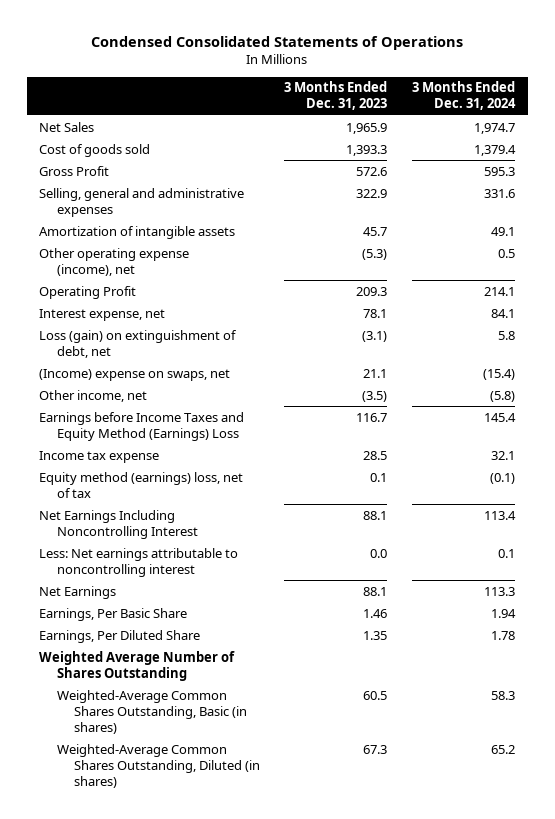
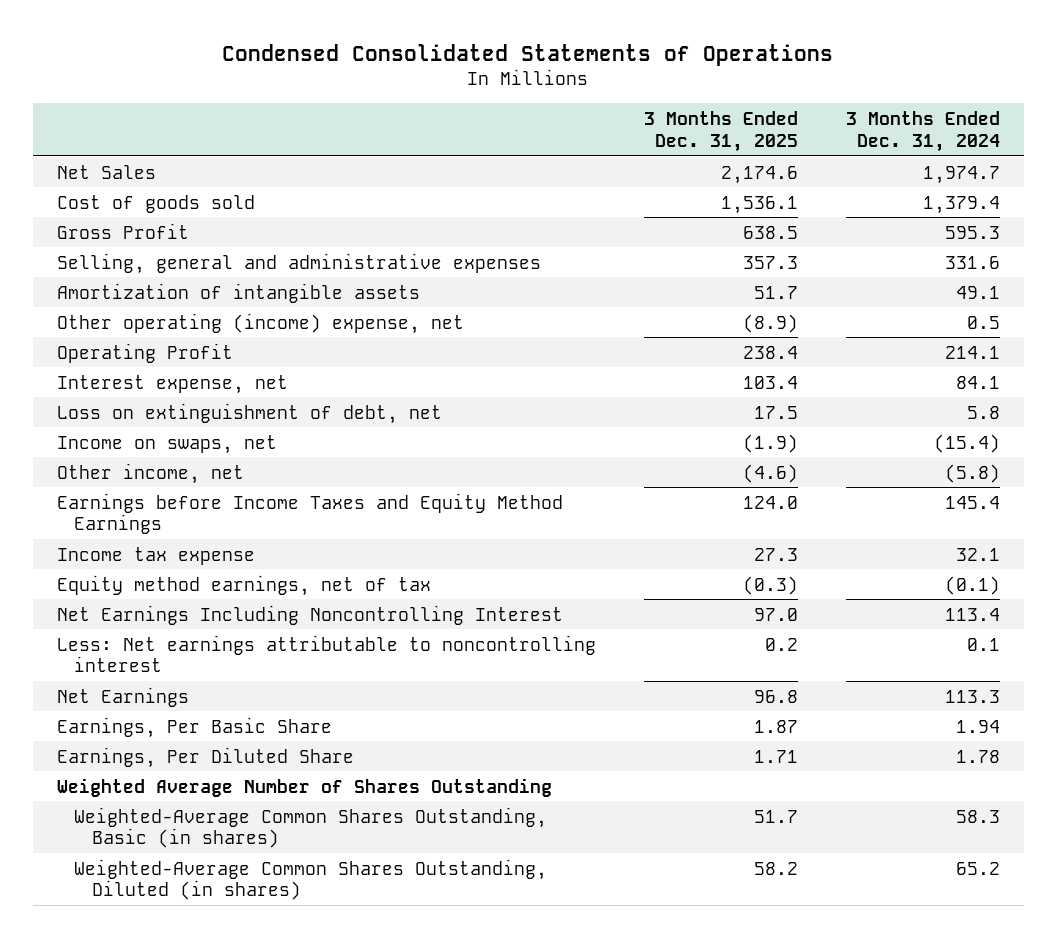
- | 3 Months Ended Dec. 31, 2023 | 3 Months Ended Dec. 31, 2024
+ | 3 Months Ended Dec. 31, 2025 | 3 Months Ended Dec. 31, 2024
- Other operating expense (income), net | (5.3) | 0.5
+ Other operating (income) expense, net | (8.9) | 0.5
- Loss (gain) on extinguishment of debt, net | (3.1) | 5.8
- (Income) expense on swaps, net | 21.1 | (15.4)
+ Loss on extinguishment of debt, net | 17.5 | 5.8
+ Income on swaps, net | (1.9) | (15.4)
- Earnings before Income Taxes and Equity Method (Earnings) Loss | 116.7 | 145.4
+ Earnings before Income Taxes and Equity Method Earnings | 124.0 | 145.4
- Equity method (earnings) loss, net of tax | 0.1 | (0.1)
+ Equity method earnings, net of tax | (0.3) | (0.1)

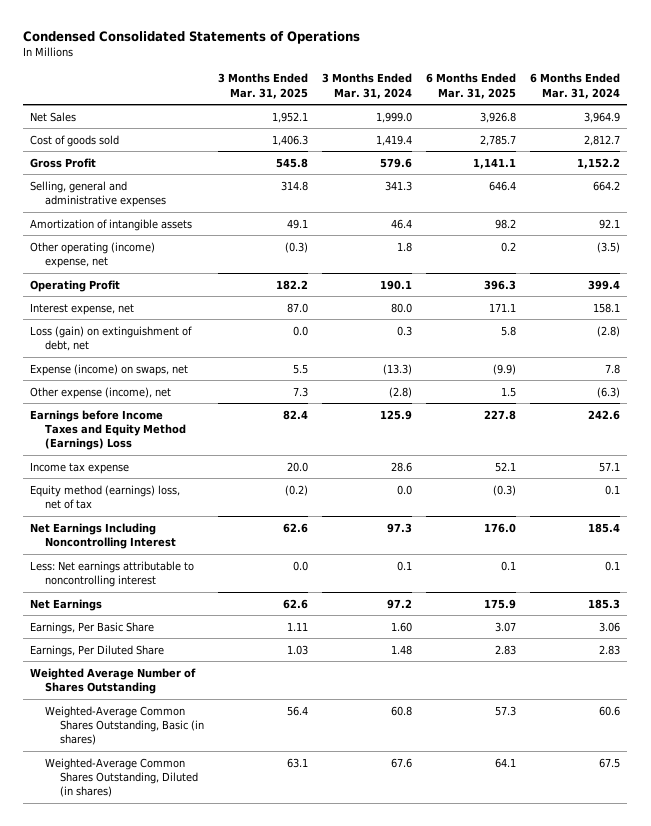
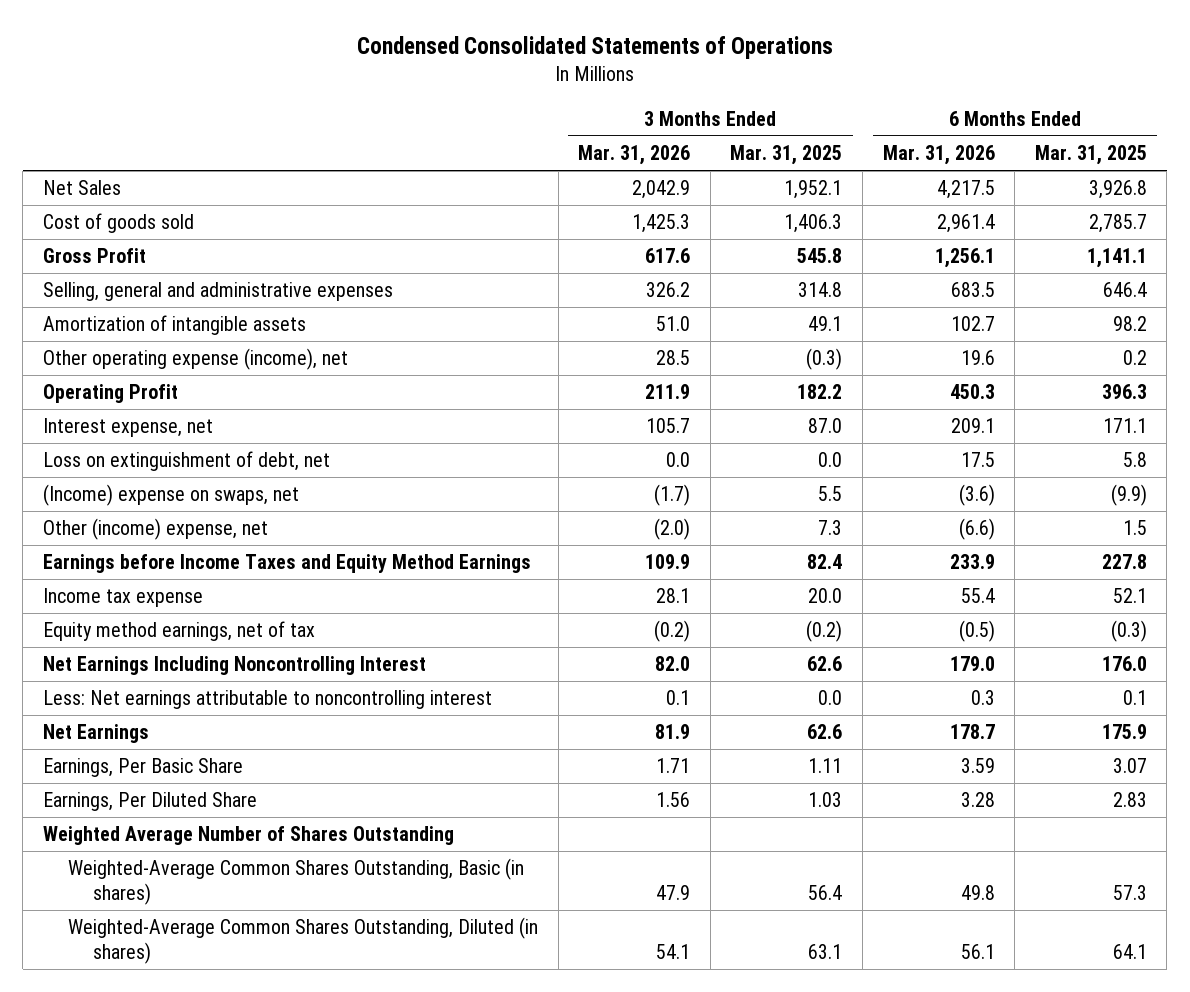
- | 3 Months Ended Mar. 31, 2025 | 3 Months Ended Mar. 31, 2024 | 6 Months Ended Mar. 31, 2025 | 6 Months Ended Mar. 31, 2024
+ | 3 Months Ended Mar. 31, 2026 | 3 Months Ended Mar. 31, 2025 | 6 Months Ended Mar. 31, 2026 | 6 Months Ended Mar. 31, 2025
- Other operating (income) expense, net | (0.3) | 1.8 | 0.2 | (3.5)
+ Other operating expense (income), net | 28.5 | (0.3) | 19.6 | 0.2
- Loss (gain) on extinguishment of debt, net | 0.0 | 0.3 | 5.8 | (2.8)
- Expense (income) on swaps, net | 5.5 | (13.3) | (9.9) | 7.8
- Other expense (income), net | 7.3 | (2.8) | 1.5 | (6.3)
- Earnings before Income Taxes and Equity Method (Earnings) Loss | 82.4 | 125.9 | 227.8 | 242.6
+ Loss on extinguishment of debt, net | 0.0 | 0.0 | 17.5 | 5.8
+ (Income) expense on swaps, net | (1.7) | 5.5 | (3.6) | (9.9)
+ Other (income) expense, net | (2.0) | 7.3 | (6.6) | 1.5
+ Earnings before Income Taxes and Equity Method Earnings | 109.9 | 82.4 | 233.9 | 227.8
- Equity method (earnings) loss, net of tax | (0.2) | 0.0 | (0.3) | 0.1
+ Equity method earnings, net of tax | (0.2) | (0.2) | (0.5) | (0.3)

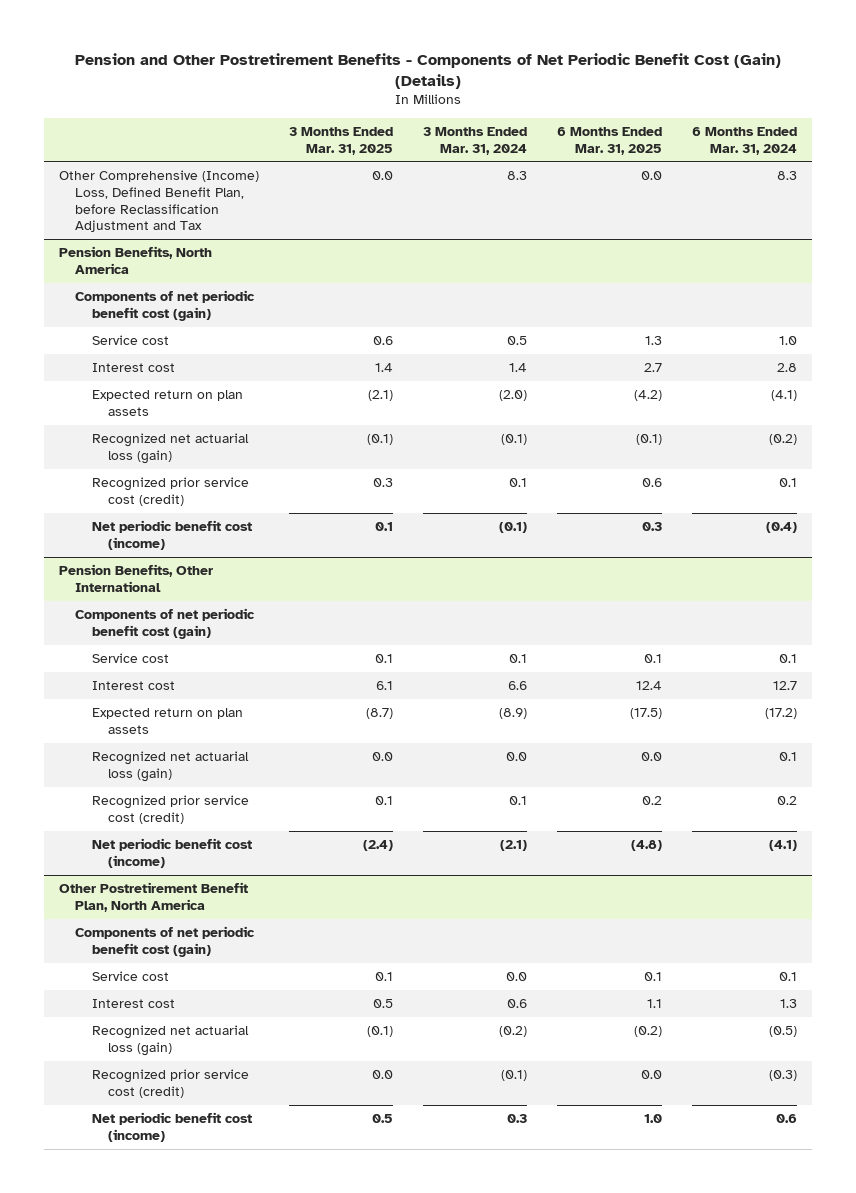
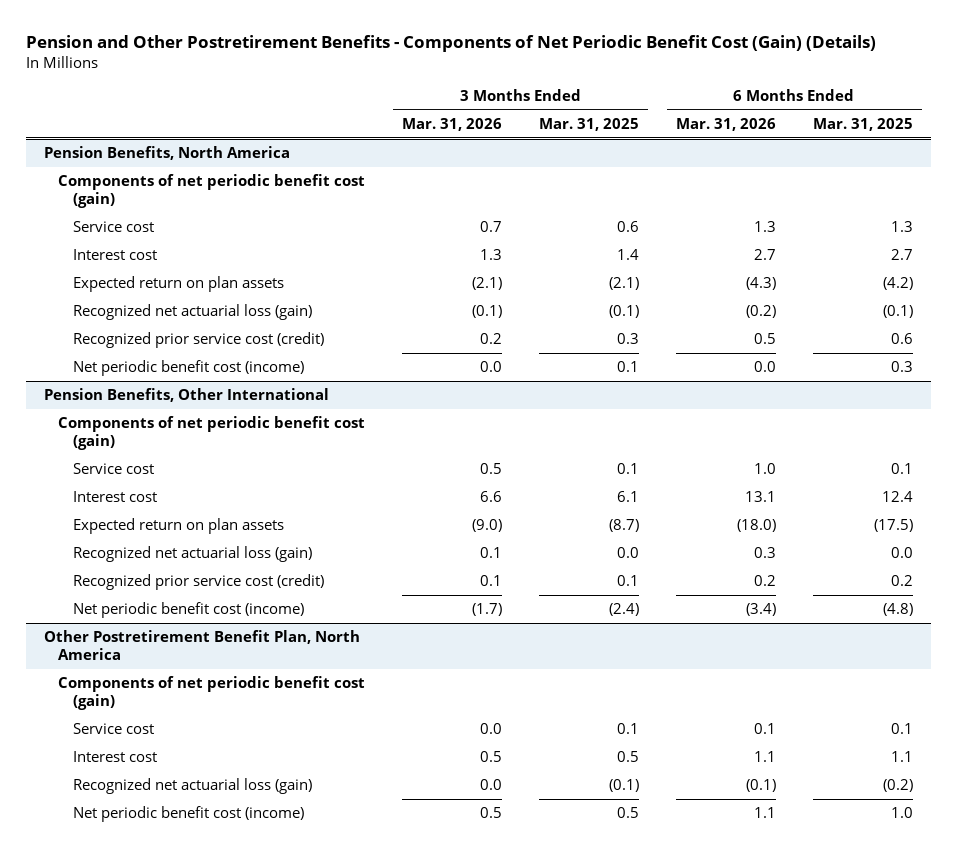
- | 3 Months Ended Mar. 31, 2025 | 3 Months Ended Mar. 31, 2024 | 6 Months Ended Mar. 31, 2025 | 6 Months Ended Mar. 31, 2024
+ | 3 Months Ended Mar. 31, 2026 | 3 Months Ended Mar. 31, 2025 | 6 Months Ended Mar. 31, 2026 | 6 Months Ended Mar. 31, 2025
- Other Comprehensive (Income) Loss, Defined Benefit Plan, before Reclassification Adjustment and Tax | 0.0 | 8.3 | 0.0 | 8.3
@ Other Postretirement Benefit Plan, North America
- Recognized prior service cost (credit) | 0.0 | (0.1) | 0.0 | (0.3)

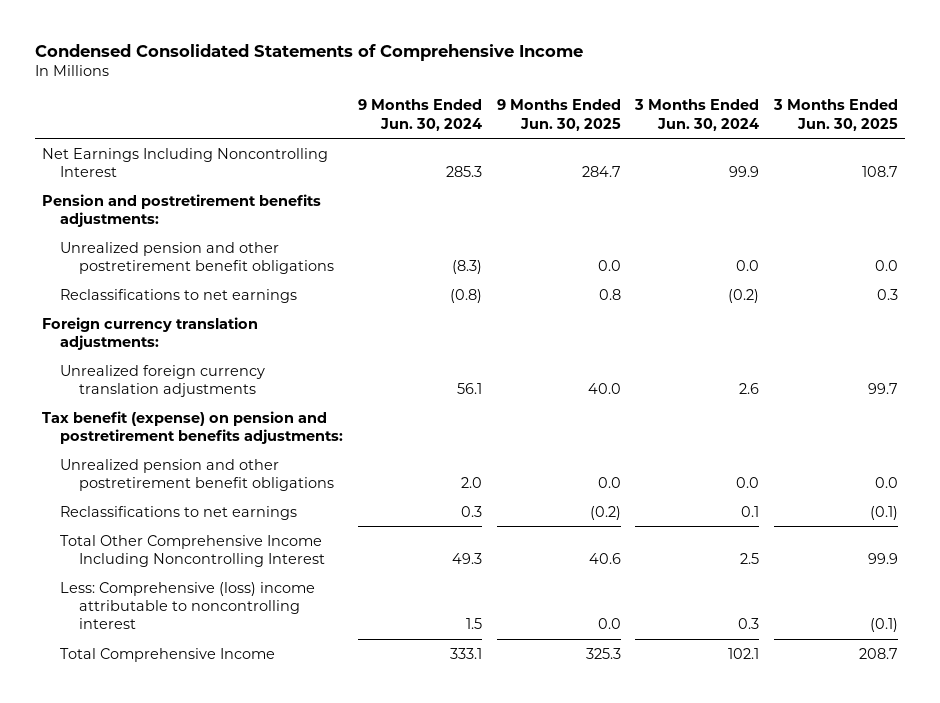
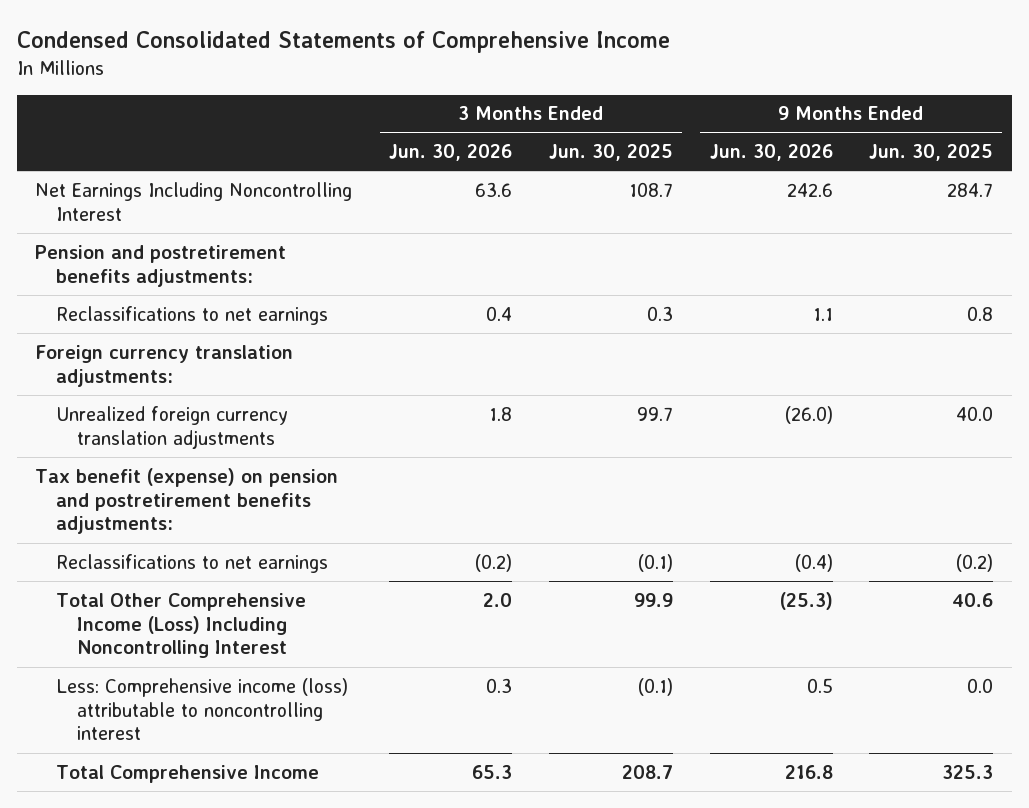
- | 9 Months Ended Jun. 30, 2024 | 9 Months Ended Jun. 30, 2025 | 3 Months Ended Jun. 30, 2024 | 3 Months Ended Jun. 30, 2025
+ | 3 Months Ended Jun. 30, 2026 | 3 Months Ended Jun. 30, 2025 | 9 Months Ended Jun. 30, 2026 | 9 Months Ended Jun. 30, 2025
- Unrealized pension and other postretirement benefit obligations | (8.3) | 0.0 | 0.0 | 0.0
- Unrealized pension and other postretirement benefit obligations | 2.0 | 0.0 | 0.0 | 0.0
- Total Other Comprehensive Income Including Noncontrolling Interest | 49.3 | 40.6 | 2.5 | 99.9
- Less: Comprehensive (loss) income attributable to noncontrolling interest | 1.5 | 0.0 | 0.3 | (0.1)
+ Total Other Comprehensive Income (Loss) Including Noncontrolling Interest | 2.0 | 99.9 | (25.3) | 40.6
+ Less: Comprehensive income (loss) attributable to noncontrolling interest | 0.3 | (0.1) | 0.5 | 0.0

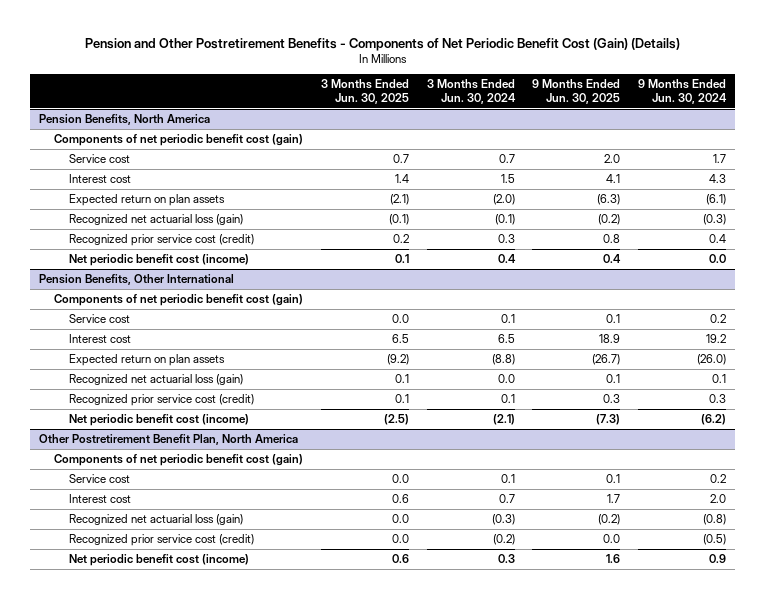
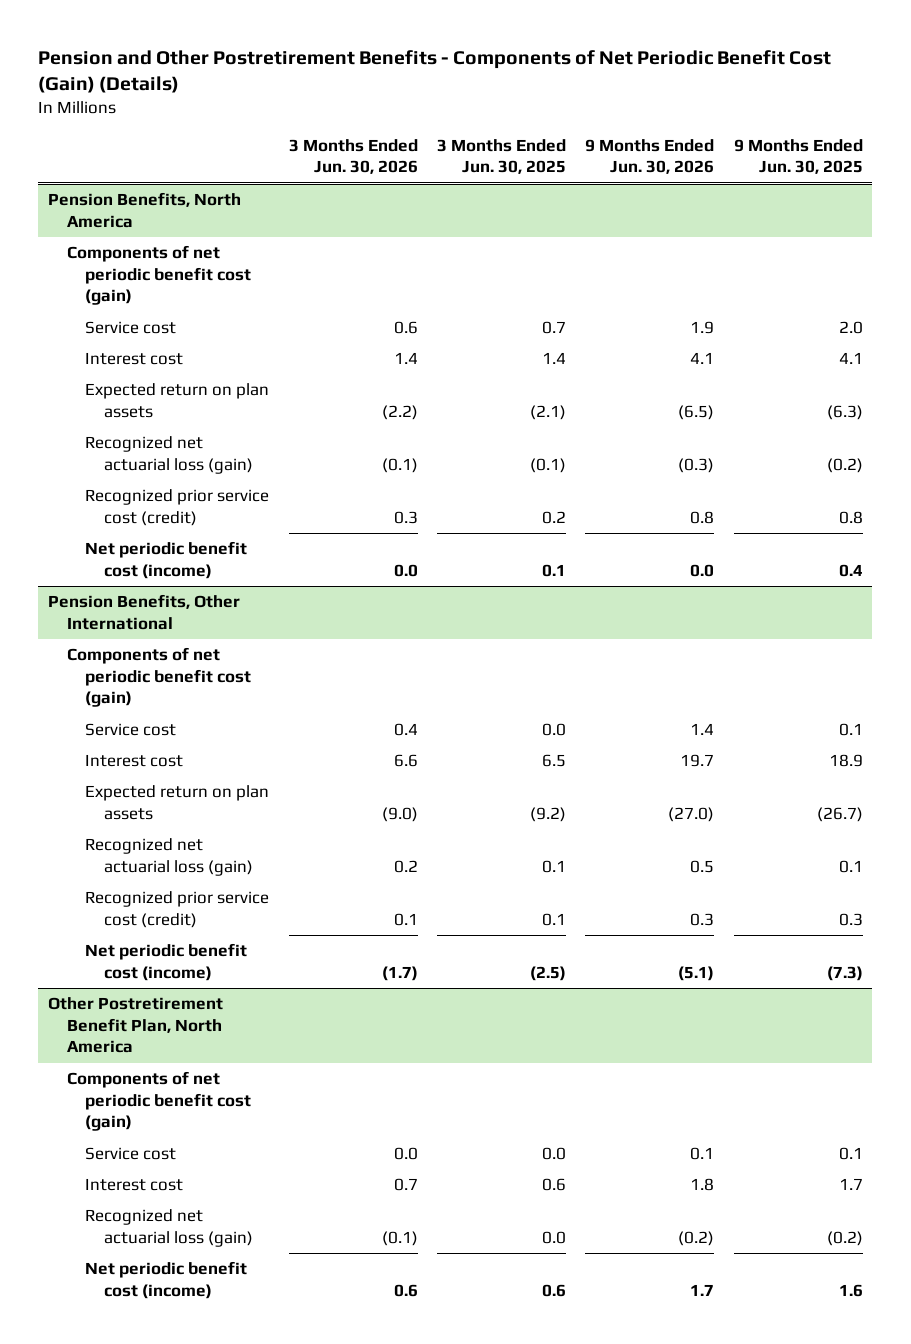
- | 3 Months Ended Jun. 30, 2025 | 3 Months Ended Jun. 30, 2024 | 9 Months Ended Jun. 30, 2025 | 9 Months Ended Jun. 30, 2024
+ | 3 Months Ended Jun. 30, 2026 | 3 Months Ended Jun. 30, 2025 | 9 Months Ended Jun. 30, 2026 | 9 Months Ended Jun. 30, 2025
@ Other Postretirement Benefit Plan, North America
- Recognized prior service cost (credit) | 0.0 | (0.2) | 0.0 | (0.5)

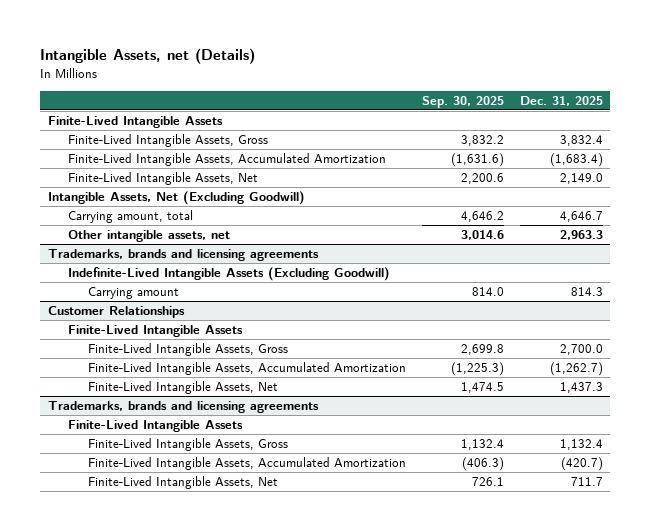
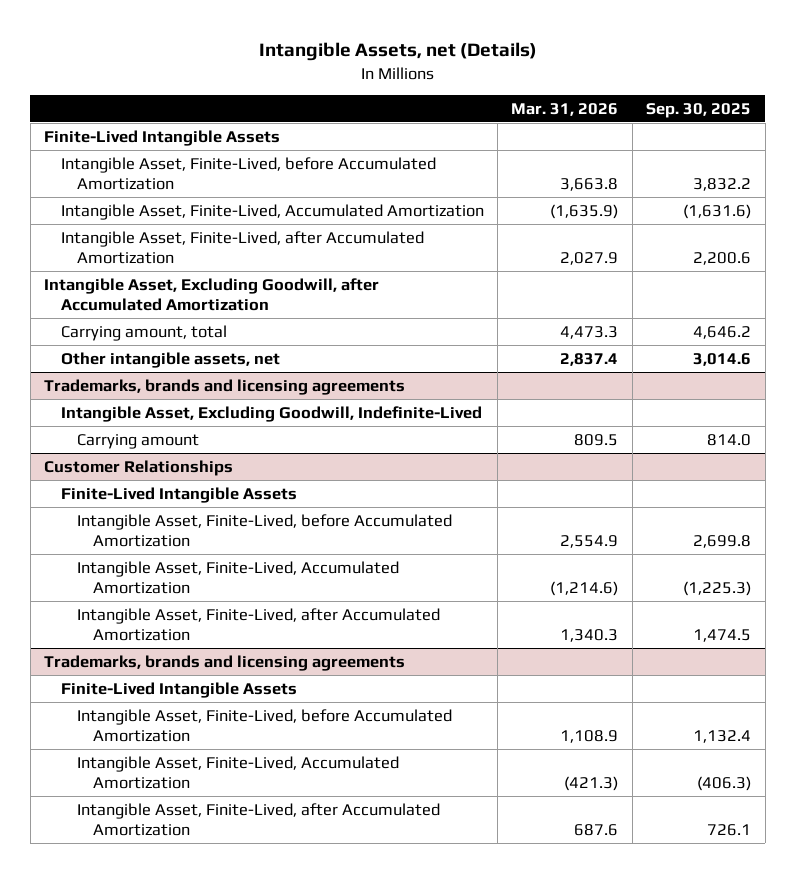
- | Sep. 30, 2025 | Dec. 31, 2025
+ | Mar. 31, 2026 | Sep. 30, 2025
- Finite-Lived Intangible Assets, Gross | 3,832.2 | 3,832.4
- Finite-Lived Intangible Assets, Accumulated Amortization | (1,631.6) | (1,683.4)
- Finite-Lived Intangible Assets, Net | 2,200.6 | 2,149.0
- Intangible Assets, Net (Excluding Goodwill)
+ Intangible Asset, Finite-Lived, before Accumulated Amortization | 3,663.8 | 3,832.2
+ Intangible Asset, Finite-Lived, Accumulated Amortization | (1,635.9) | (1,631.6)
+ Intangible Asset, Finite-Lived, after Accumulated Amortization | 2,027.9 | 2,200.6
+ Intangible Asset, Excluding Goodwill, after Accumulated Amortization
@ Trademarks, brands and licensing agreements
- Indefinite-Lived Intangible Assets (Excluding Goodwill)
+ Intangible Asset, Excluding Goodwill, Indefinite-Lived
@ Customer Relationships
- Finite-Lived Intangible Assets, Gross | 2,699.8 | 2,700.0
- Finite-Lived Intangible Assets, Accumulated Amortization | (1,225.3) | (1,262.7)
- Finite-Lived Intangible Assets, Net | 1,474.5 | 1,437.3
+ Intangible Asset, Finite-Lived, before Accumulated Amortization | 2,554.9 | 2,699.8
+ Intangible Asset, Finite-Lived, Accumulated Amortization | (1,214.6) | (1,225.3)
+ Intangible Asset, Finite-Lived, after Accumulated Amortization | 1,340.3 | 1,474.5
@ Trademarks, brands and licensing agreements
- Finite-Lived Intangible Assets, Gross | 1,132.4 | 1,132.4
- Finite-Lived Intangible Assets, Accumulated Amortization | (406.3) | (420.7)
- Finite-Lived Intangible Assets, Net | 726.1 | 711.7
+ Intangible Asset, Finite-Lived, before Accumulated Amortization | 1,108.9 | 1,132.4
+ Intangible Asset, Finite-Lived, Accumulated Amortization | (421.3) | (406.3)
+ Intangible Asset, Finite-Lived, after Accumulated Amortization | 687.6 | 726.1

